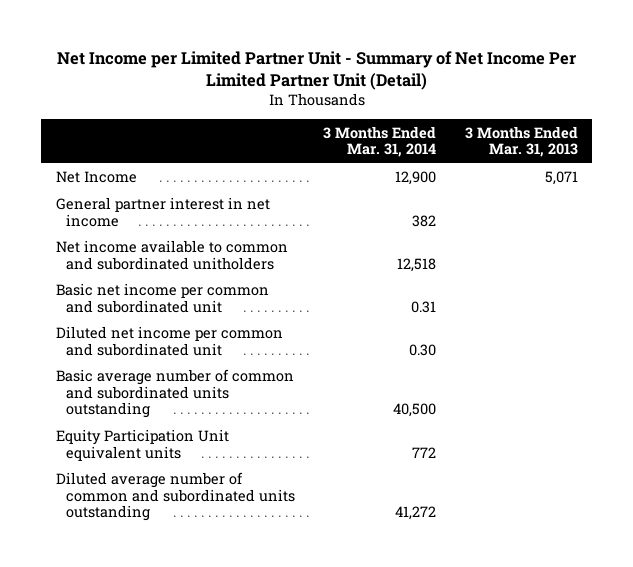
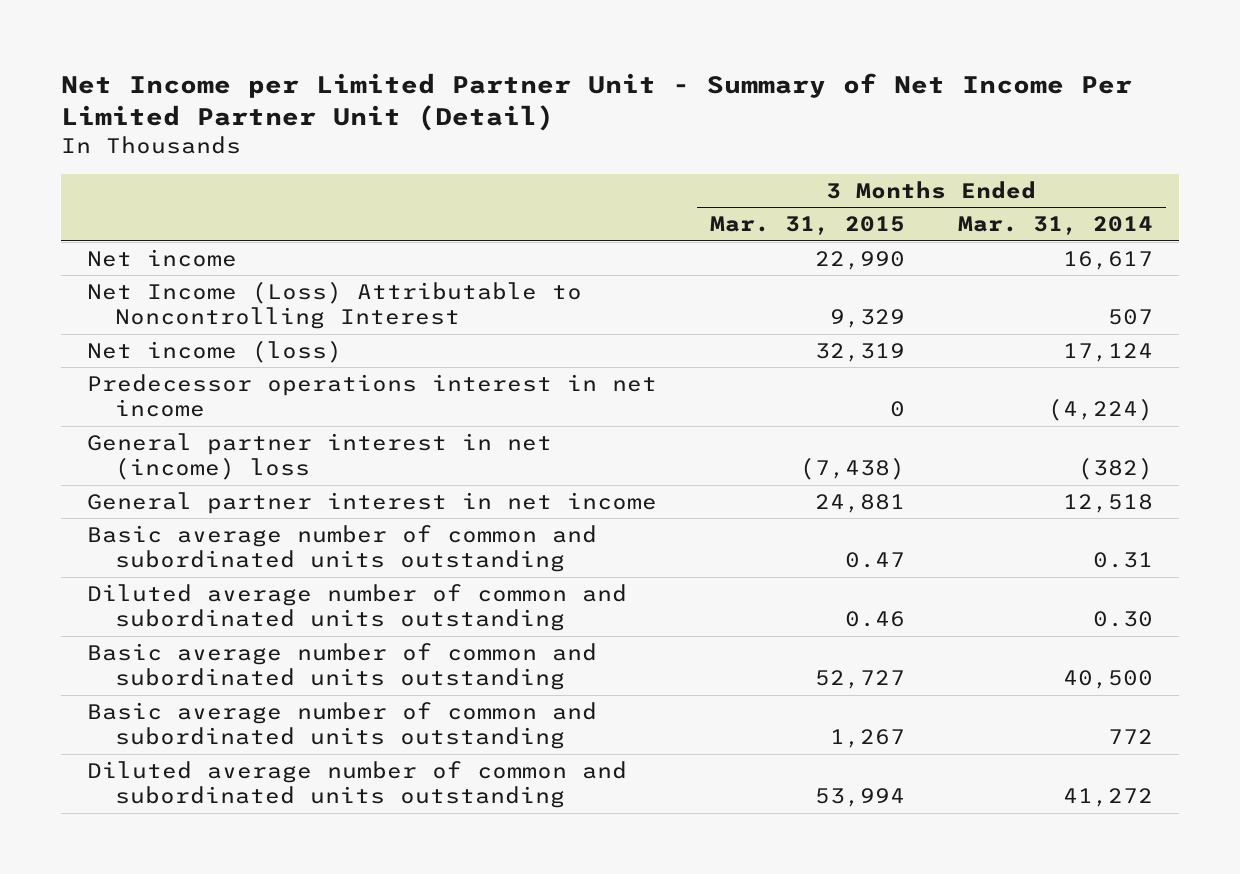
- | 3 Months Ended Mar. 31, 2014 | 3 Months Ended Mar. 31, 2013
+ | 3 Months Ended Mar. 31, 2015 | 3 Months Ended Mar. 31, 2014
- Net Income | 12,900 | 5,071
- General partner interest in net income | 382 |
- Net income available to common and subordinated unitholders | 12,518 |
- Basic net income per common and subordinated unit | 0.31 |
- Diluted net income per common and subordinated unit | 0.30 |
+ Net income | 22,990 | 16,617
+ Net Income (Loss) Attributable to Noncontrolling Interest | 9,329 | 507
+ Net income (loss) | 32,319 | 17,124
+ Predecessor operations interest in net income | 0 | (4,224)
+ General partner interest in net (income) loss | (7,438) | (382)
+ General partner interest in net income | 24,881 | 12,518
+ Basic average number of common and subordinated units outstanding | 0.47 | 0.31
+ Diluted average number of common and subordinated units outstanding | 0.46 | 0.30
- Equity Participation Unit equivalent units | 772 |
+ Basic average number of common and subordinated units outstanding | 1,267 | 772

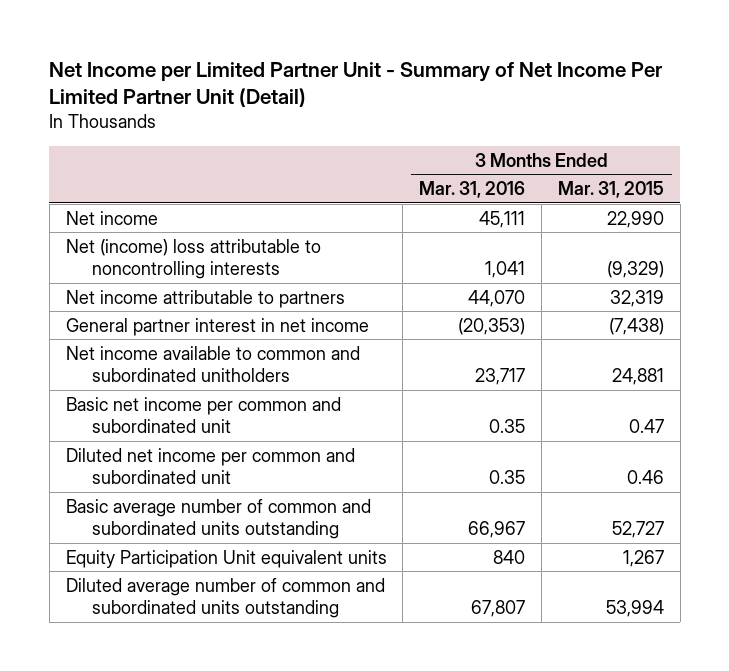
- | 3 Months Ended Mar. 31, 2015 | 3 Months Ended Mar. 31, 2014
+ | 3 Months Ended Mar. 31, 2016 | 3 Months Ended Mar. 31, 2015
- Net Income (Loss) Attributable to Noncontrolling Interest | 9,329 | 507
- Net income (loss) | 32,319 | 17,124
- Predecessor operations interest in net income | 0 | (4,224)
- General partner interest in net (income) loss | (7,438) | (382)
- General partner interest in net income | 24,881 | 12,518
- Basic average number of common and subordinated units outstanding | 0.47 | 0.31
- Diluted average number of common and subordinated units outstanding | 0.46 | 0.30
+ Net (income) loss attributable to noncontrolling interests | 1,041 | (9,329)
+ Net income attributable to partners | 44,070 | 32,319
+ General partner interest in net income | (20,353) | (7,438)
+ Net income available to common and subordinated unitholders | 23,717 | 24,881
+ Basic net income per common and subordinated unit | 0.35 | 0.47
+ Diluted net income per common and subordinated unit | 0.35 | 0.46
- Basic average number of common and subordinated units outstanding | 1,267 | 772
+ Equity Participation Unit equivalent units | 840 | 1,267

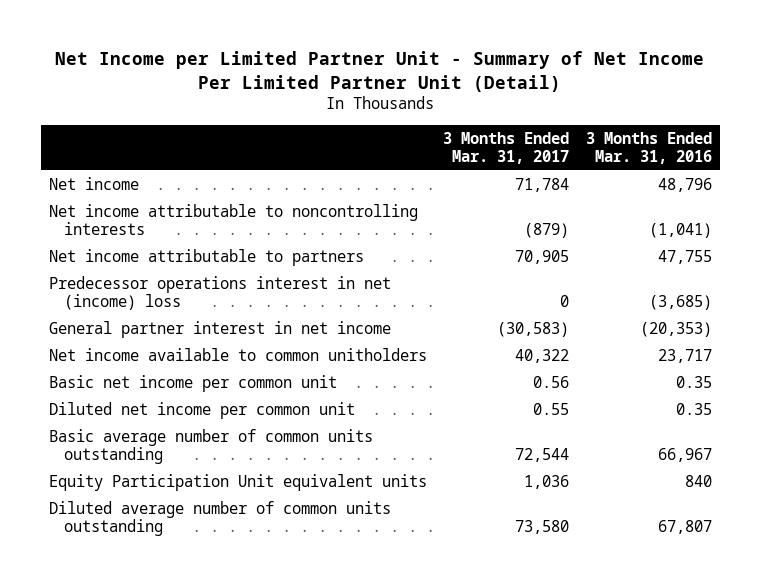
- | 3 Months Ended Mar. 31, 2016 | 3 Months Ended Mar. 31, 2015
+ | 3 Months Ended Mar. 31, 2017 | 3 Months Ended Mar. 31, 2016
- Net income | 45,111 | 22,990
- Net (income) loss attributable to noncontrolling interests | 1,041 | (9,329)
- Net income attributable to partners | 44,070 | 32,319
+ Net income | 71,784 | 48,796
+ Net income attributable to noncontrolling interests | (879) | (1,041)
+ Net income attributable to partners | 70,905 | 47,755
+ Predecessor operations interest in net (income) loss | 0 | (3,685)
- Net income available to common and subordinated unitholders | 23,717 | 24,881
- Basic net income per common and subordinated unit | 0.35 | 0.47
- Diluted net income per common and subordinated unit | 0.35 | 0.46
- Basic average number of common and subordinated units outstanding | 66,967 | 52,727
+ Net income available to common unitholders | 40,322 | 23,717
+ Basic net income per common unit | 0.56 | 0.35
+ Diluted net income per common unit | 0.55 | 0.35
+ Basic average number of common units outstanding | 72,544 | 66,967
- Diluted average number of common and subordinated units outstanding | 67,807 | 53,994
+ Diluted average number of common units outstanding | 73,580 | 67,807

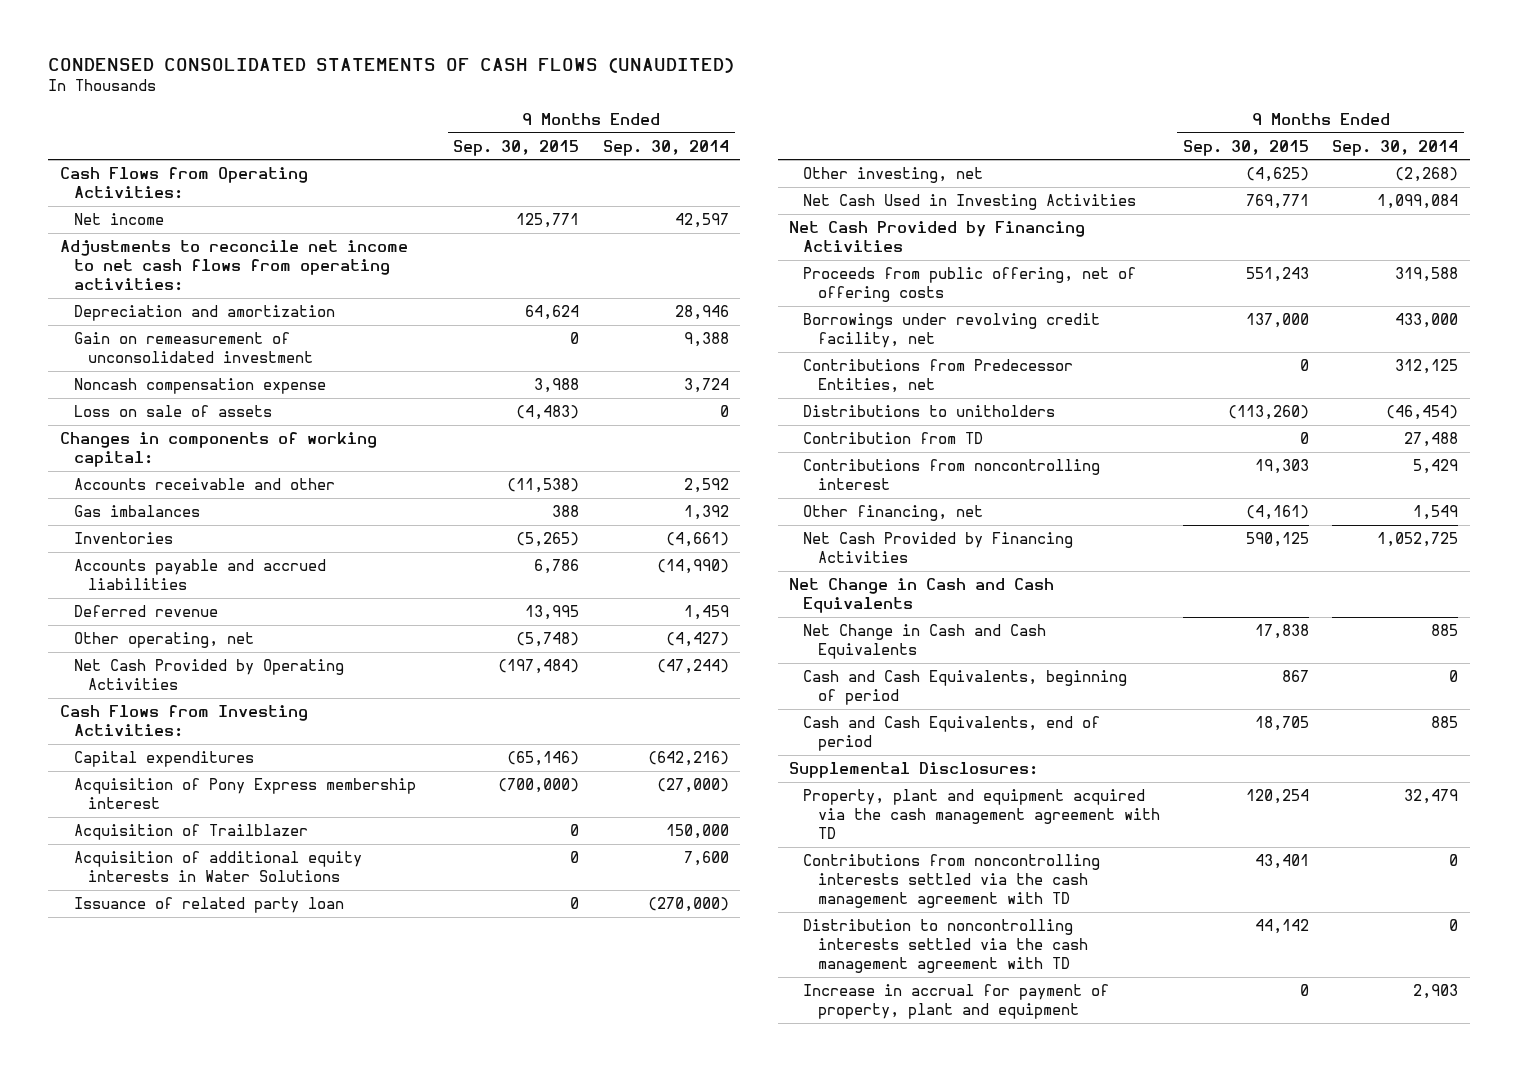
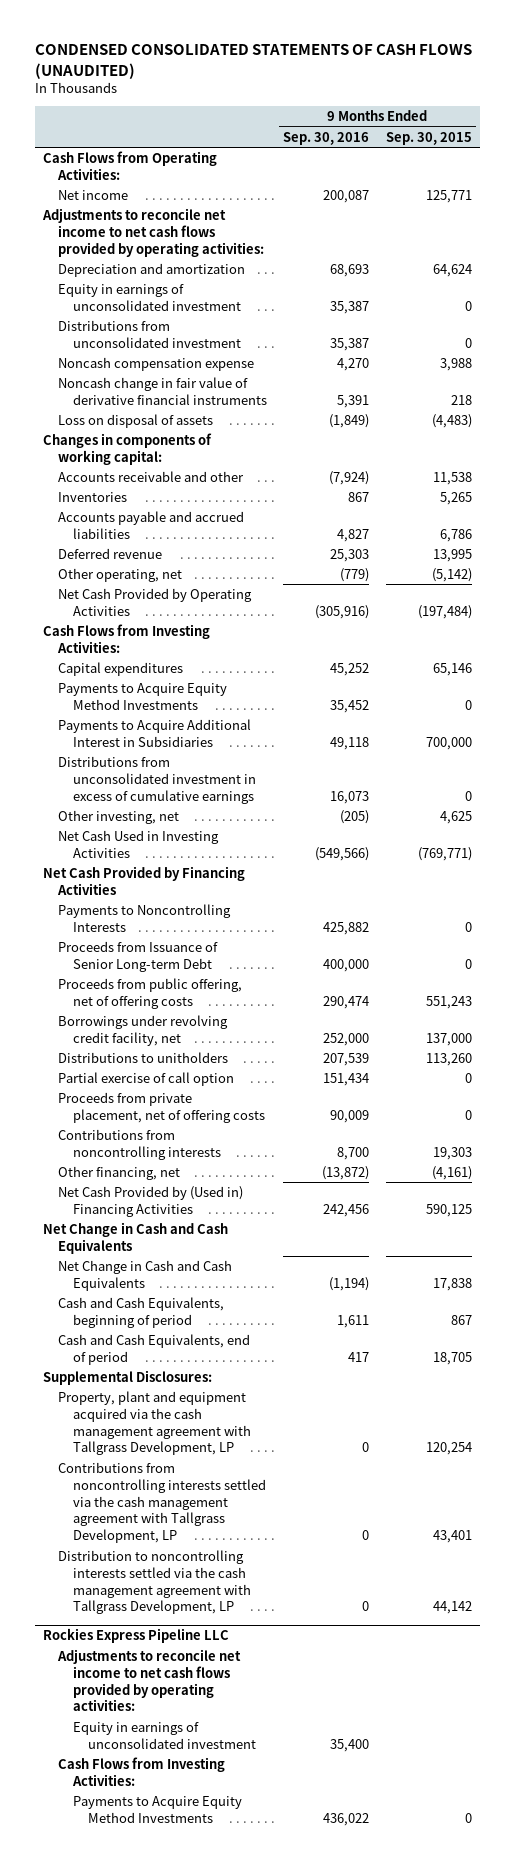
- | 9 Months Ended Sep. 30, 2015 | 9 Months Ended Sep. 30, 2014
+ | 9 Months Ended Sep. 30, 2016 | 9 Months Ended Sep. 30, 2015
- Adjustments to reconcile net income to net cash flows from operating activities:
+ Adjustments to reconcile net income to net cash flows provided by operating activities:
- Gain on remeasurement of unconsolidated investment | 0 | 9,388
+ Equity in earnings of unconsolidated investment | 35,387 | 0
+ Distributions from unconsolidated investment | 35,387 | 0
- Loss on sale of assets | (4,483) | 0
+ Noncash change in fair value of derivative financial instruments | 5,391 | 218
+ Loss on disposal of assets | (1,849) | (4,483)
- Accounts receivable and other | (11,538) | 2,592
- Gas imbalances | 388 | 1,392
- Inventories | (5,265) | (4,661)
+ Accounts receivable and other | (7,924) | 11,538
+ Inventories | 867 | 5,265
- Other operating, net | (5,748) | (4,427)
+ Other operating, net | (779) | (5,142)
- Capital expenditures | (65,146) | (642,216)
- Acquisition of Pony Express membership interest | (700,000) | (27,000)
- Acquisition of Trailblazer | 0 | 150,000
- Acquisition of additional equity interests in Water Solutions | 0 | 7,600
- Issuance of related party loan | 0 | (270,000)
- Other investing, net | (4,625) | (2,268)
- Net Cash Used in Investing Activities | 769,771 | 1,099,084
+ Capital expenditures | 45,252 | 65,146
+ Payments to Acquire Equity Method Investments | 35,452 | 0
+ Payments to Acquire Additional Interest in Subsidiaries | 49,118 | 700,000
+ Distributions from unconsolidated investment in excess of cumulative earnings | 16,073 | 0
+ Other investing, net | (205) | 4,625
+ Net Cash Used in Investing Activities | (549,566) | (769,771)
+ Payments to Noncontrolling Interests | 425,882 | 0
+ Proceeds from Issuance of Senior Long-term Debt | 400,000 | 0
- Contributions from Predecessor Entities, net | 0 | 312,125
- Distributions to unitholders | (113,260) | (46,454)
- Contribution from TD | 0 | 27,488
- Contributions from noncontrolling interest | 19,303 | 5,429
+ Distributions to unitholders | 207,539 | 113,260
+ Partial exercise of call option | 151,434 | 0
+ Proceeds from private placement, net of offering costs | 90,009 | 0
+ Contributions from noncontrolling interests | 8,700 | 19,303
- Net Cash Provided by Financing Activities | 590,125 | 1,052,725
+ Net Cash Provided by (Used in) Financing Activities | 242,456 | 590,125
- Property, plant and equipment acquired via the cash management agreement with TD | 120,254 | 32,479
- Contributions from noncontrolling interests settled via the cash management agreement with TD | 43,401 | 0
- Distribution to noncontrolling interests settled via the cash management agreement with TD | 44,142 | 0
- Increase in accrual for payment of property, plant and equipment | 0 | 2,903
+ Property, plant and equipment acquired via the cash management agreement with Tallgrass Development, LP | 0 | 120,254
+ Contributions from noncontrolling interests settled via the cash management agreement with Tallgrass Development, LP | 0 | 43,401
+ Distribution to noncontrolling interests settled via the cash management agreement with Tallgrass Development, LP | 0 | 44,142
+ Rockies Express Pipeline LLC
+ Adjustments to reconcile net income to net cash flows provided by operating activities:
+ Equity in earnings of unconsolidated investment | 35,400 |
+ Cash Flows from Investing Activities:
+ Payments to Acquire Equity Method Investments | 436,022 | 0

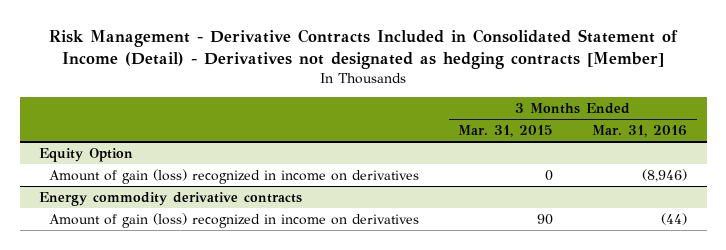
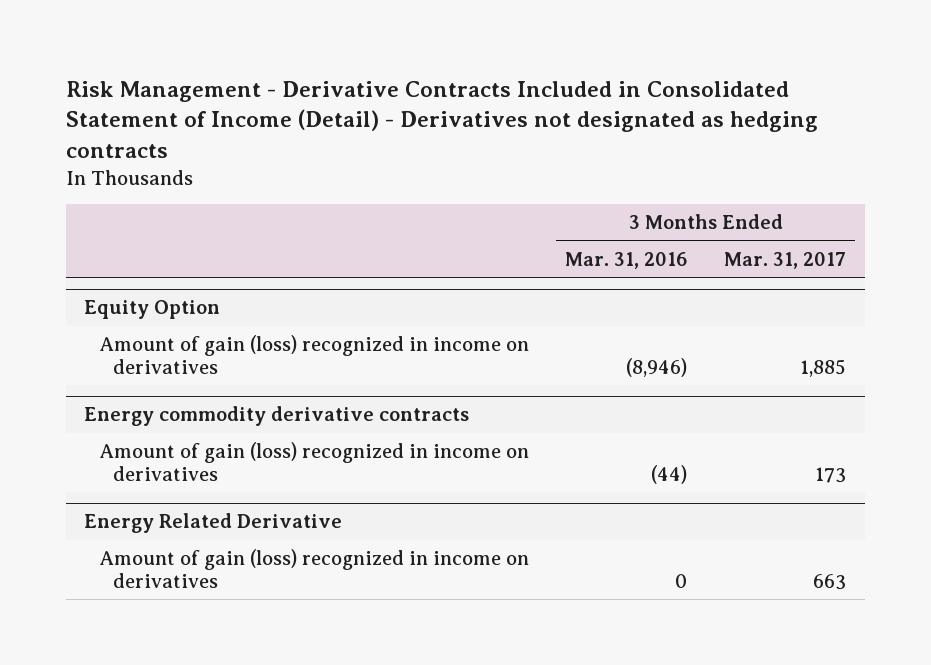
- Risk Management - Derivative Contracts Included in Consolidated Statement of Income (Detail) - Derivatives not designated as hedging contracts [Member]
+ Risk Management - Derivative Contracts Included in Consolidated Statement of Income (Detail) - Derivatives not designated as hedging contracts
- | 3 Months Ended Mar. 31, 2015 | 3 Months Ended Mar. 31, 2016
+ | 3 Months Ended Mar. 31, 2016 | 3 Months Ended Mar. 31, 2017
+ Energy Related Derivative
+ Amount of gain (loss) recognized in income on derivatives | 0 | 663

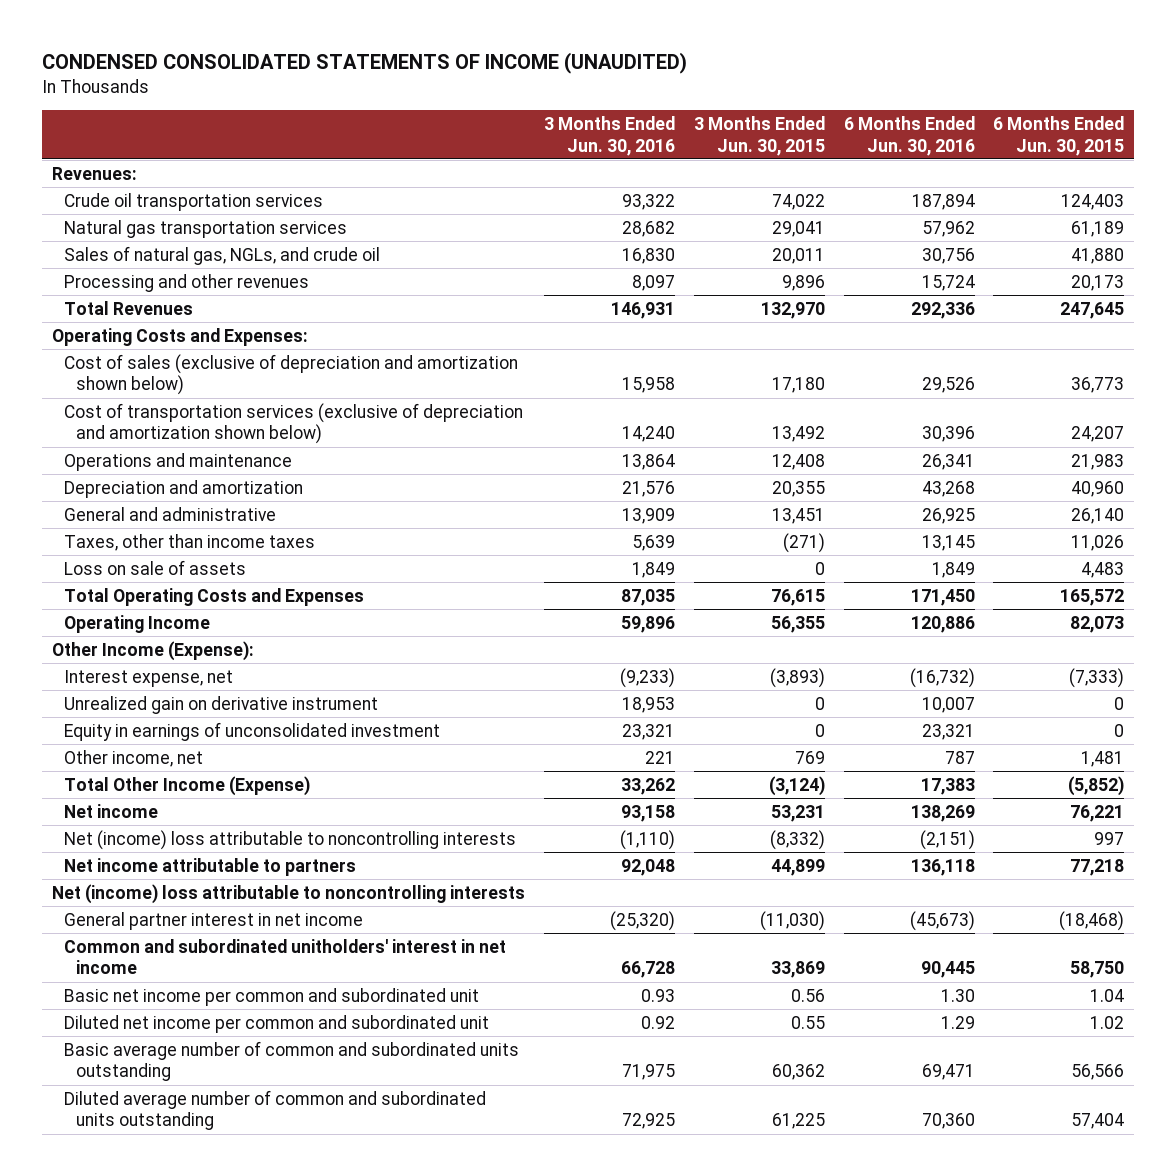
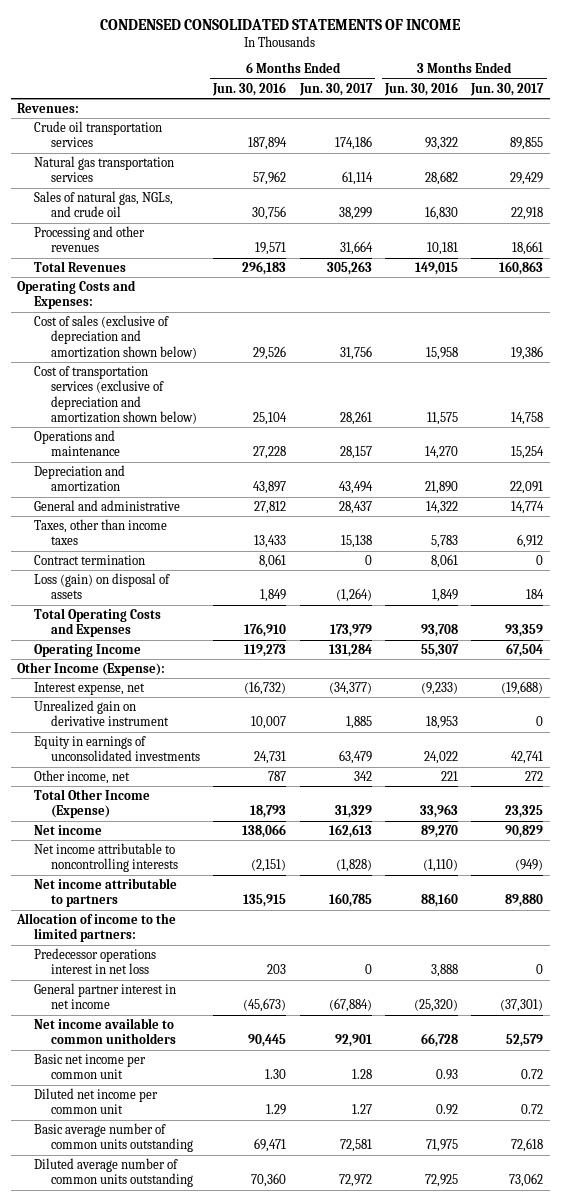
- CONDENSED CONSOLIDATED STATEMENTS OF INCOME (UNAUDITED)
+ CONDENSED CONSOLIDATED STATEMENTS OF INCOME
- | 3 Months Ended Jun. 30, 2016 | 3 Months Ended Jun. 30, 2015 | 6 Months Ended Jun. 30, 2016 | 6 Months Ended Jun. 30, 2015
+ | 6 Months Ended Jun. 30, 2016 | 6 Months Ended Jun. 30, 2017 | 3 Months Ended Jun. 30, 2016 | 3 Months Ended Jun. 30, 2017
- Processing and other revenues | 8,097 | 9,896 | 15,724 | 20,173
- Total Revenues | 146,931 | 132,970 | 292,336 | 247,645
+ Processing and other revenues | 19,571 | 31,664 | 10,181 | 18,661
+ Total Revenues | 296,183 | 305,263 | 149,015 | 160,863
- Cost of transportation services (exclusive of depreciation and amortization shown below) | 14,240 | 13,492 | 30,396 | 24,207
- Operations and maintenance | 13,864 | 12,408 | 26,341 | 21,983
- Depreciation and amortization | 21,576 | 20,355 | 43,268 | 40,960
- General and administrative | 13,909 | 13,451 | 26,925 | 26,140
- Taxes, other than income taxes | 5,639 | (271) | 13,145 | 11,026
- Loss on sale of assets | 1,849 | 0 | 1,849 | 4,483
- Total Operating Costs and Expenses | 87,035 | 76,615 | 171,450 | 165,572
- Operating Income | 59,896 | 56,355 | 120,886 | 82,073
+ Cost of transportation services (exclusive of depreciation and amortization shown below) | 25,104 | 28,261 | 11,575 | 14,758
+ Operations and maintenance | 27,228 | 28,157 | 14,270 | 15,254
+ Depreciation and amortization | 43,897 | 43,494 | 21,890 | 22,091
+ General and administrative | 27,812 | 28,437 | 14,322 | 14,774
+ Taxes, other than income taxes | 13,433 | 15,138 | 5,783 | 6,912
+ Contract termination | 8,061 | 0 | 8,061 | 0
+ Loss (gain) on disposal of assets | 1,849 | (1,264) | 1,849 | 184
+ Total Operating Costs and Expenses | 176,910 | 173,979 | 93,708 | 93,359
+ Operating Income | 119,273 | 131,284 | 55,307 | 67,504
- Equity in earnings of unconsolidated investment | 23,321 | 0 | 23,321 | 0
+ Equity in earnings of unconsolidated investments | 24,731 | 63,479 | 24,022 | 42,741
- Total Other Income (Expense) | 33,262 | (3,124) | 17,383 | (5,852)
- Net income | 93,158 | 53,231 | 138,269 | 76,221
- Net (income) loss attributable to noncontrolling interests | (1,110) | (8,332) | (2,151) | 997
- Net income attributable to partners | 92,048 | 44,899 | 136,118 | 77,218
- Net (income) loss attributable to noncontrolling interests
+ Total Other Income (Expense) | 18,793 | 31,329 | 33,963 | 23,325
+ Net income | 138,066 | 162,613 | 89,270 | 90,829
+ Net income attributable to noncontrolling interests | (2,151) | (1,828) | (1,110) | (949)
+ Net income attributable to partners | 135,915 | 160,785 | 88,160 | 89,880
+ Allocation of income to the limited partners:
+ Predecessor operations interest in net loss | 203 | 0 | 3,888 | 0
- Common and subordinated unitholders' interest in net income | 66,728 | 33,869 | 90,445 | 58,750
- Basic net income per common and subordinated unit | 0.93 | 0.56 | 1.30 | 1.04
- Diluted net income per common and subordinated unit | 0.92 | 0.55 | 1.29 | 1.02
- Basic average number of common and subordinated units outstanding | 71,975 | 60,362 | 69,471 | 56,566
- Diluted average number of common and subordinated units outstanding | 72,925 | 61,225 | 70,360 | 57,404
+ Net income available to common unitholders | 90,445 | 92,901 | 66,728 | 52,579
+ Basic net income per common unit | 1.30 | 1.28 | 0.93 | 0.72
+ Diluted net income per common unit | 1.29 | 1.27 | 0.92 | 0.72
+ Basic average number of common units outstanding | 69,471 | 72,581 | 71,975 | 72,618
+ Diluted average number of common units outstanding | 70,360 | 72,972 | 72,925 | 73,062

